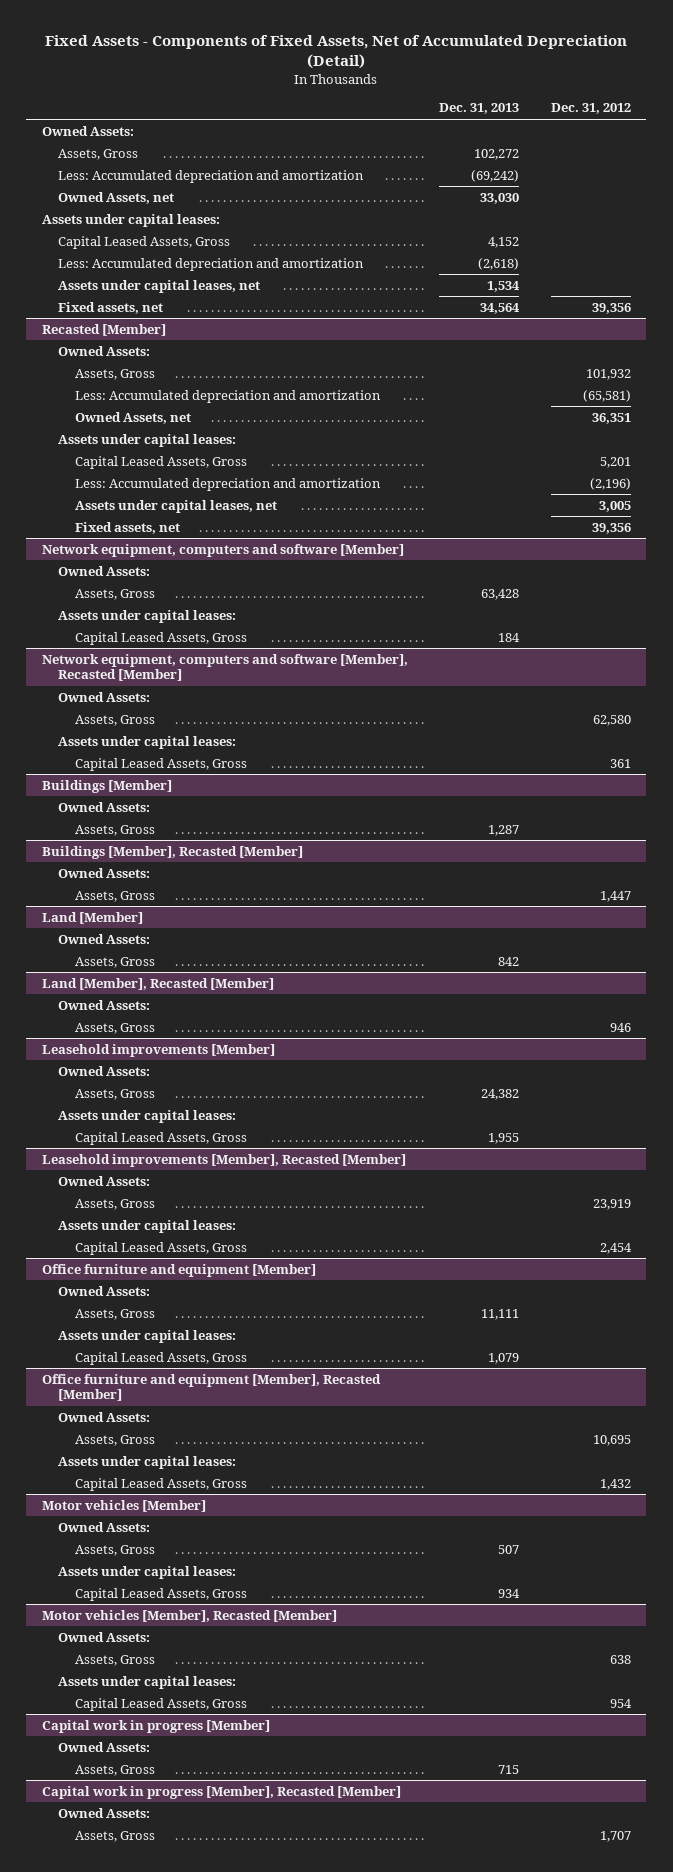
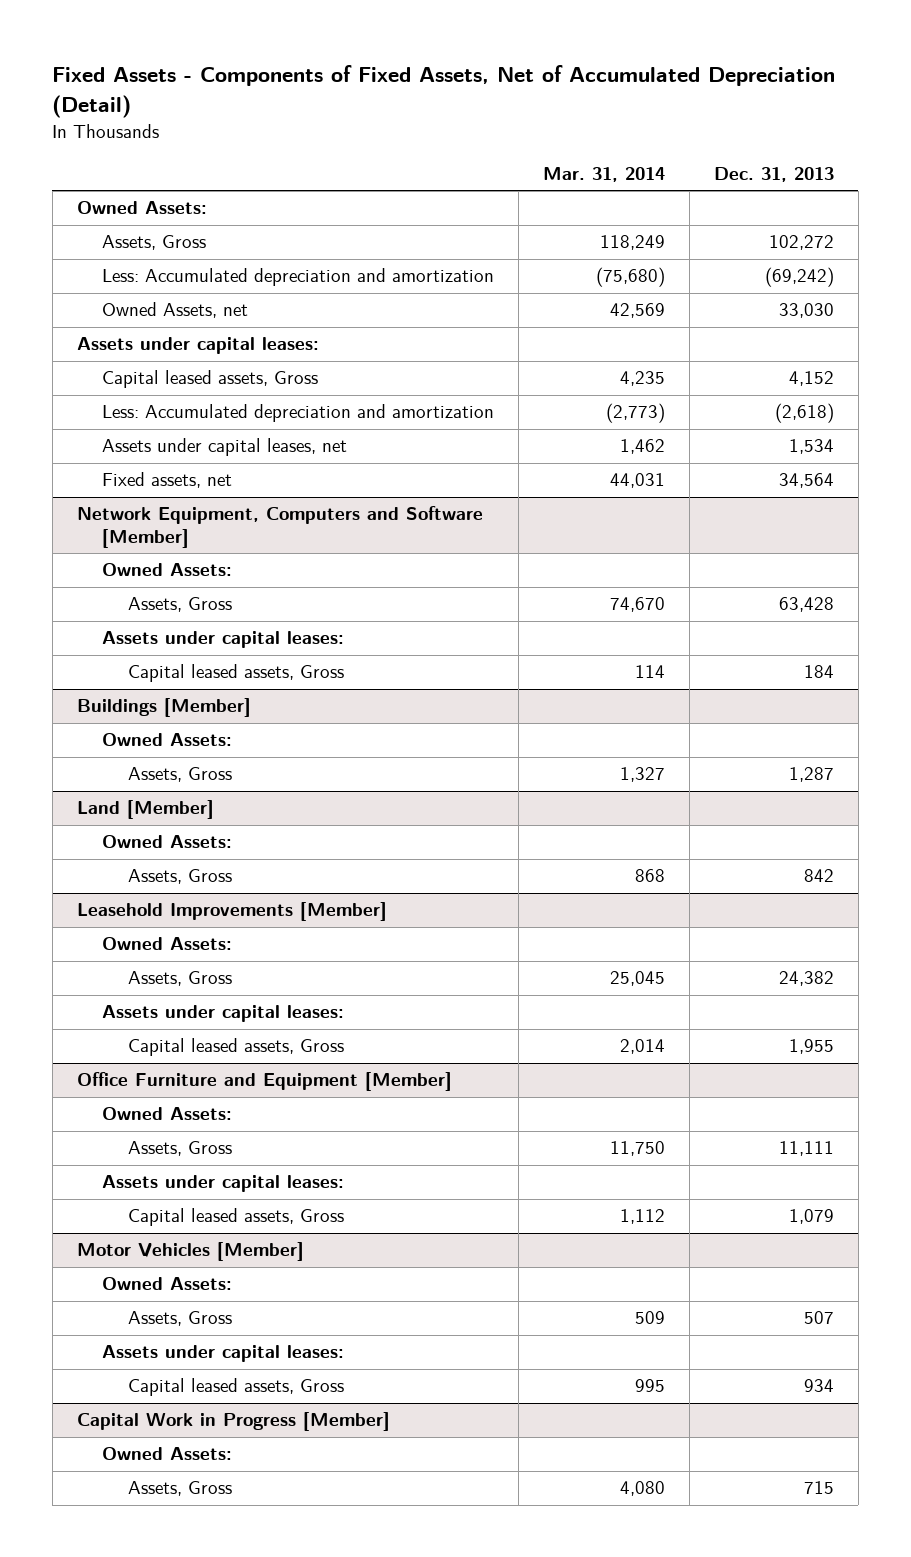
- | Dec. 31, 2013 | Dec. 31, 2012
+ | Mar. 31, 2014 | Dec. 31, 2013
- Capital Leased Assets, Gross | 4,152 |
+ Capital leased assets, Gross | 4,235 | 4,152
- Recasted [Member]
- Owned Assets:
- Assets, Gross | | 101,932
- Less: Accumulated depreciation and amortization | | (65,581)
- Owned Assets, net | | 36,351
- Assets under capital leases:
- Capital Leased Assets, Gross | | 5,201
- Less: Accumulated depreciation and amortization | | (2,196)
- Assets under capital leases, net | | 3,005
- Fixed assets, net | | 39,356
- Network equipment, computers and software [Member]
+ Network Equipment, Computers and Software [Member]
- Capital Leased Assets, Gross | 184 |
- Network equipment, computers and software [Member], Recasted [Member]
- Owned Assets:
- Assets, Gross | | 62,580
- Assets under capital leases:
- Capital Leased Assets, Gross | | 361
+ Capital leased assets, Gross | 114 | 184
- Buildings [Member], Recasted [Member]
- Owned Assets:
- Assets, Gross | | 1,447
- Land [Member], Recasted [Member]
- Owned Assets:
- Assets, Gross | | 946
- Leasehold improvements [Member]
+ Leasehold Improvements [Member]
- Capital Leased Assets, Gross | 1,955 |
- Leasehold improvements [Member], Recasted [Member]
- Owned Assets:
- Assets, Gross | | 23,919
- Assets under capital leases:
- Capital Leased Assets, Gross | | 2,454
- Office furniture and equipment [Member]
+ Capital leased assets, Gross | 2,014 | 1,955
+ Office Furniture and Equipment [Member]
- Capital Leased Assets, Gross | 1,079 |
- Office furniture and equipment [Member], Recasted [Member]
- Owned Assets:
- Assets, Gross | | 10,695
- Assets under capital leases:
- Capital Leased Assets, Gross | | 1,432
- Motor vehicles [Member]
+ Capital leased assets, Gross | 1,112 | 1,079
+ Motor Vehicles [Member]
- Capital Leased Assets, Gross | 934 |
- Motor vehicles [Member], Recasted [Member]
- Owned Assets:
- Assets, Gross | | 638
- Assets under capital leases:
- Capital Leased Assets, Gross | | 954
- Capital work in progress [Member]
+ Capital leased assets, Gross | 995 | 934
+ Capital Work in Progress [Member]
- Capital work in progress [Member], Recasted [Member]
- Owned Assets:
- Assets, Gross | | 1,707

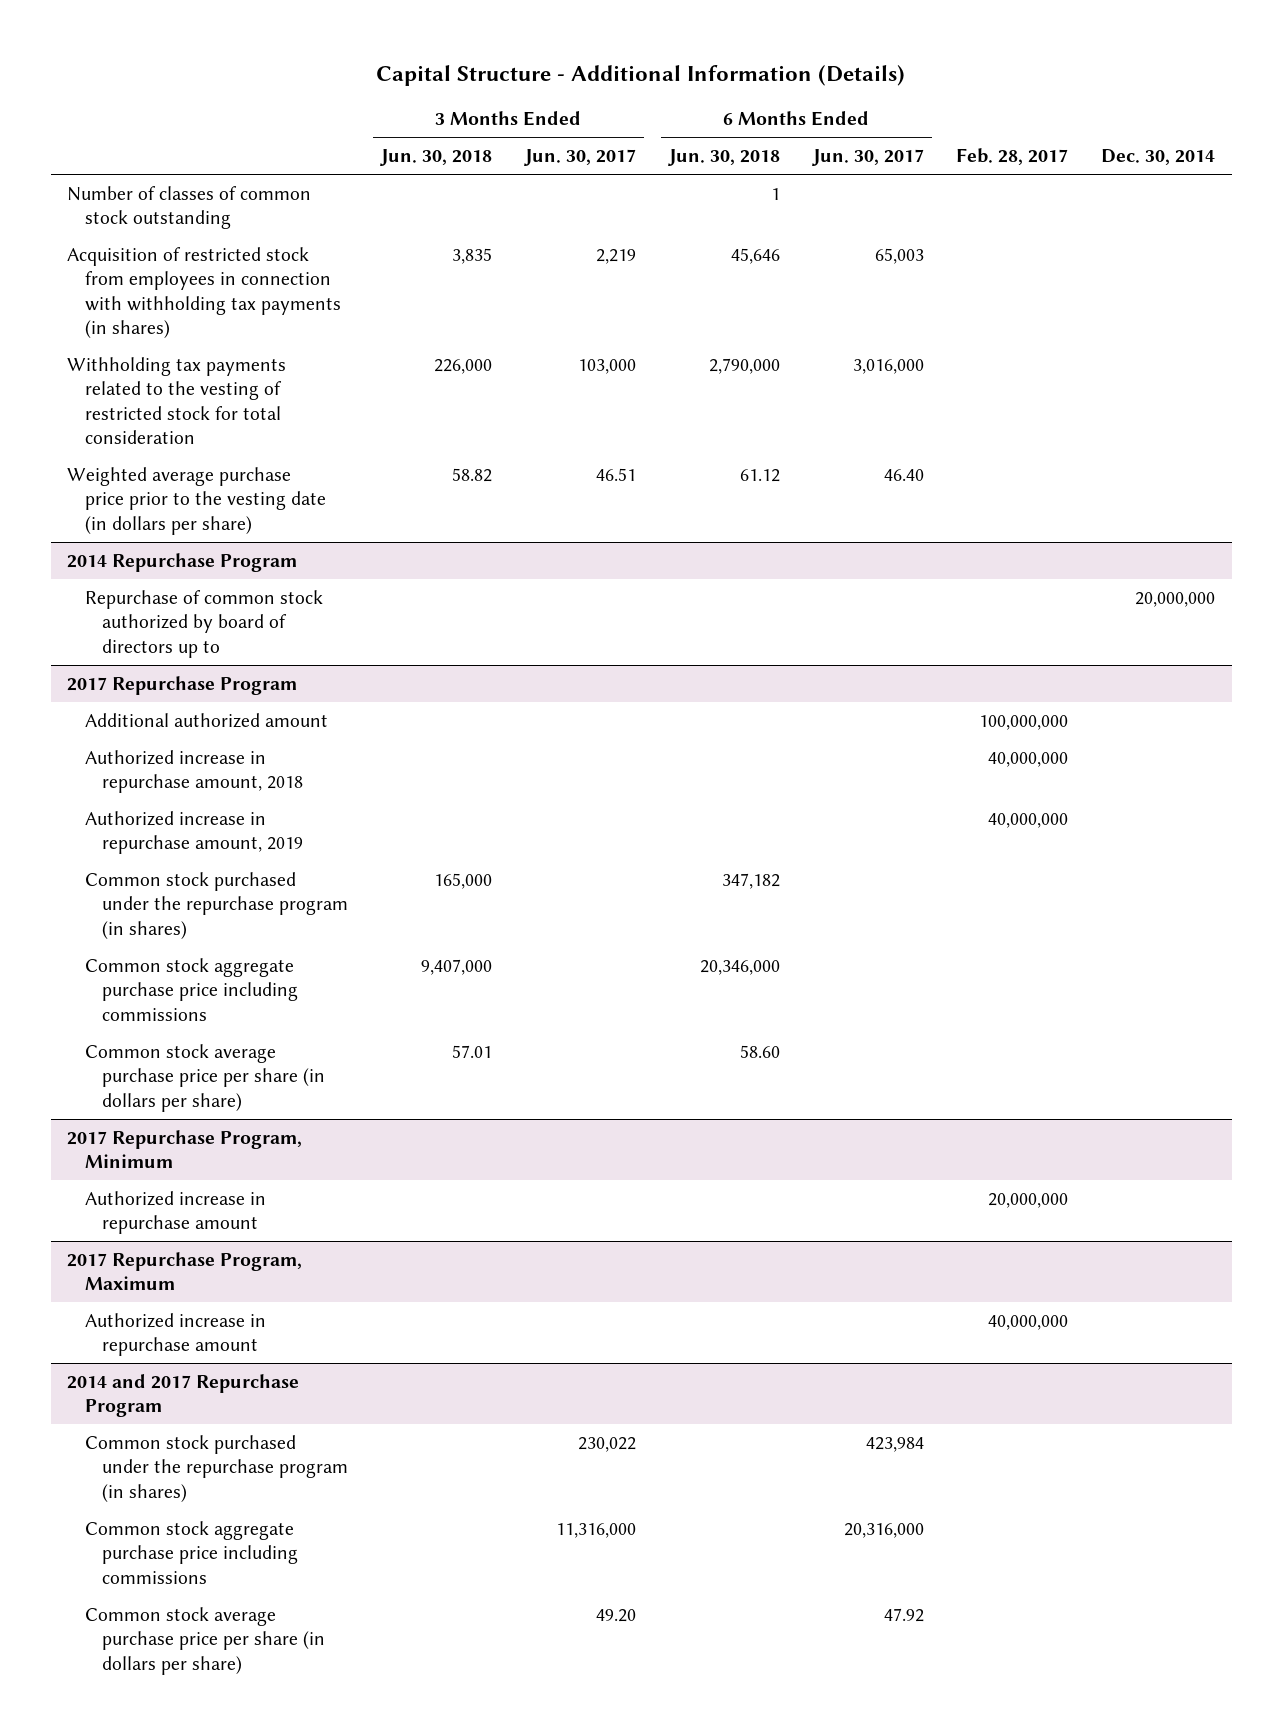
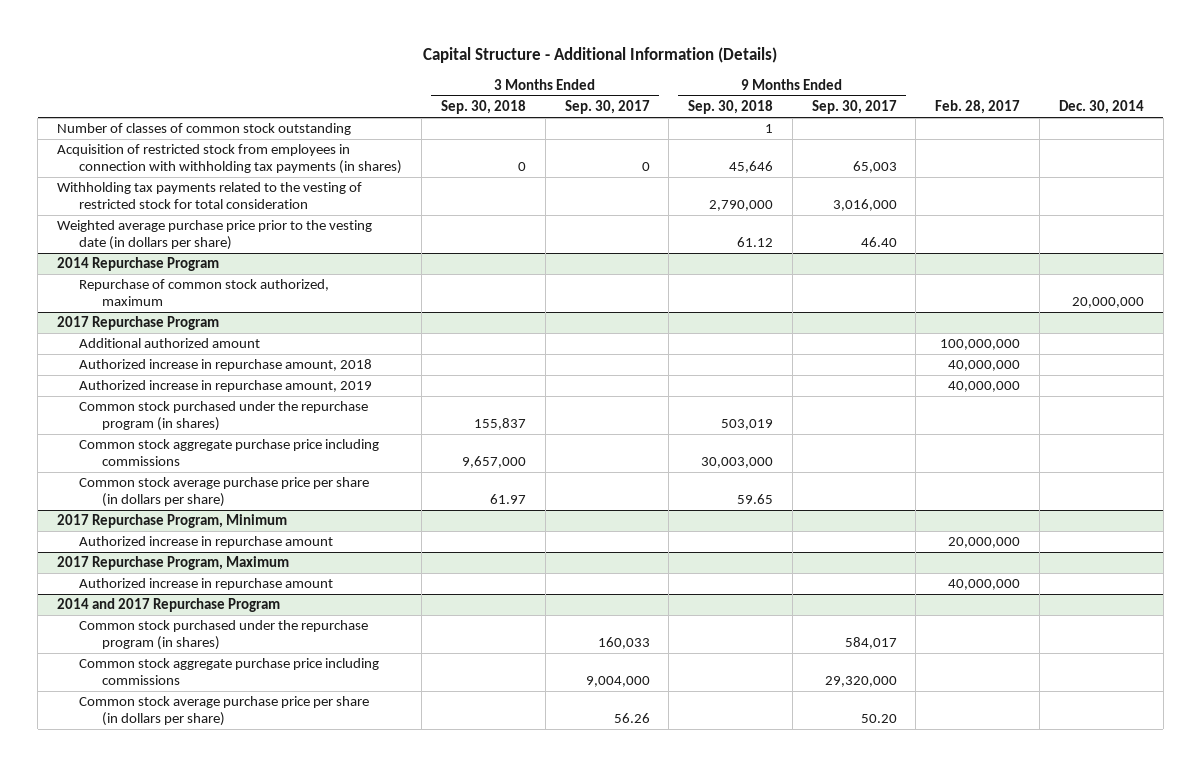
- | 3 Months Ended Jun. 30, 2018 | 3 Months Ended Jun. 30, 2017 | 6 Months Ended Jun. 30, 2018 | 6 Months Ended Jun. 30, 2017 | Feb. 28, 2017 | Dec. 30, 2014
+ | 3 Months Ended Sep. 30, 2018 | 3 Months Ended Sep. 30, 2017 | 9 Months Ended Sep. 30, 2018 | 9 Months Ended Sep. 30, 2017 | Feb. 28, 2017 | Dec. 30, 2014
@ 2014 Repurchase Program
- Repurchase of common stock authorized by board of directors up to | | | | | | 20,000,000
+ Repurchase of common stock authorized, maximum | | | | | | 20,000,000

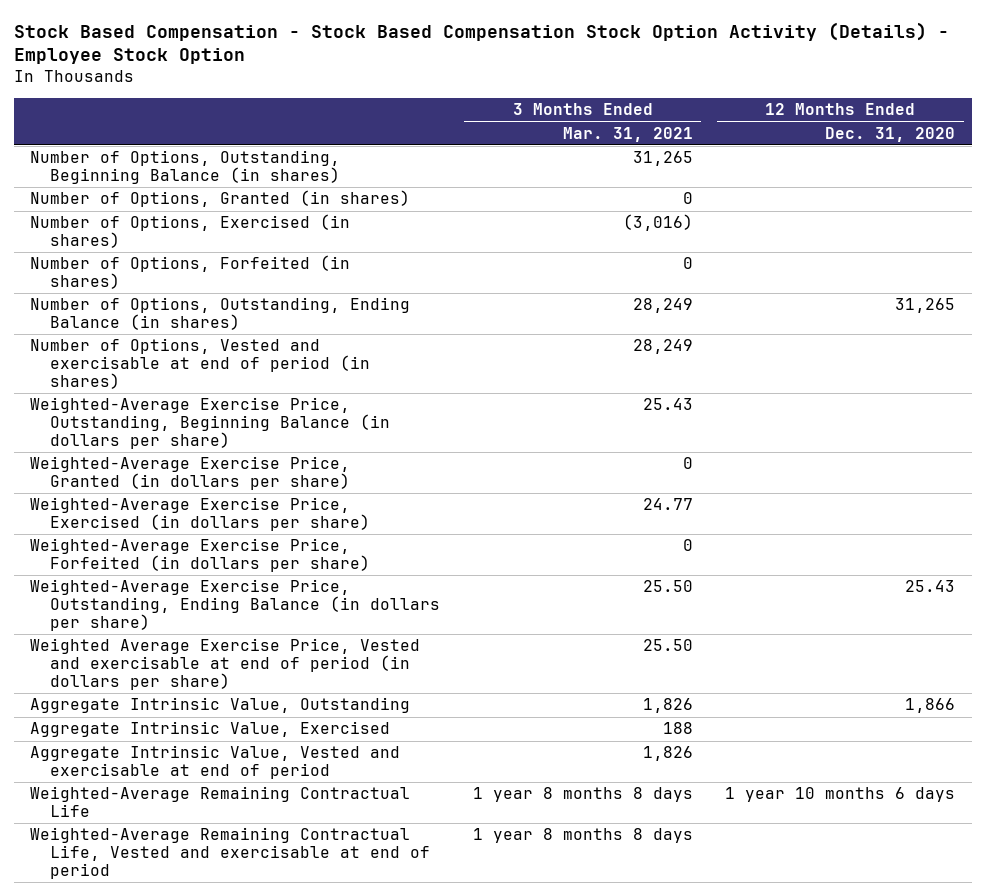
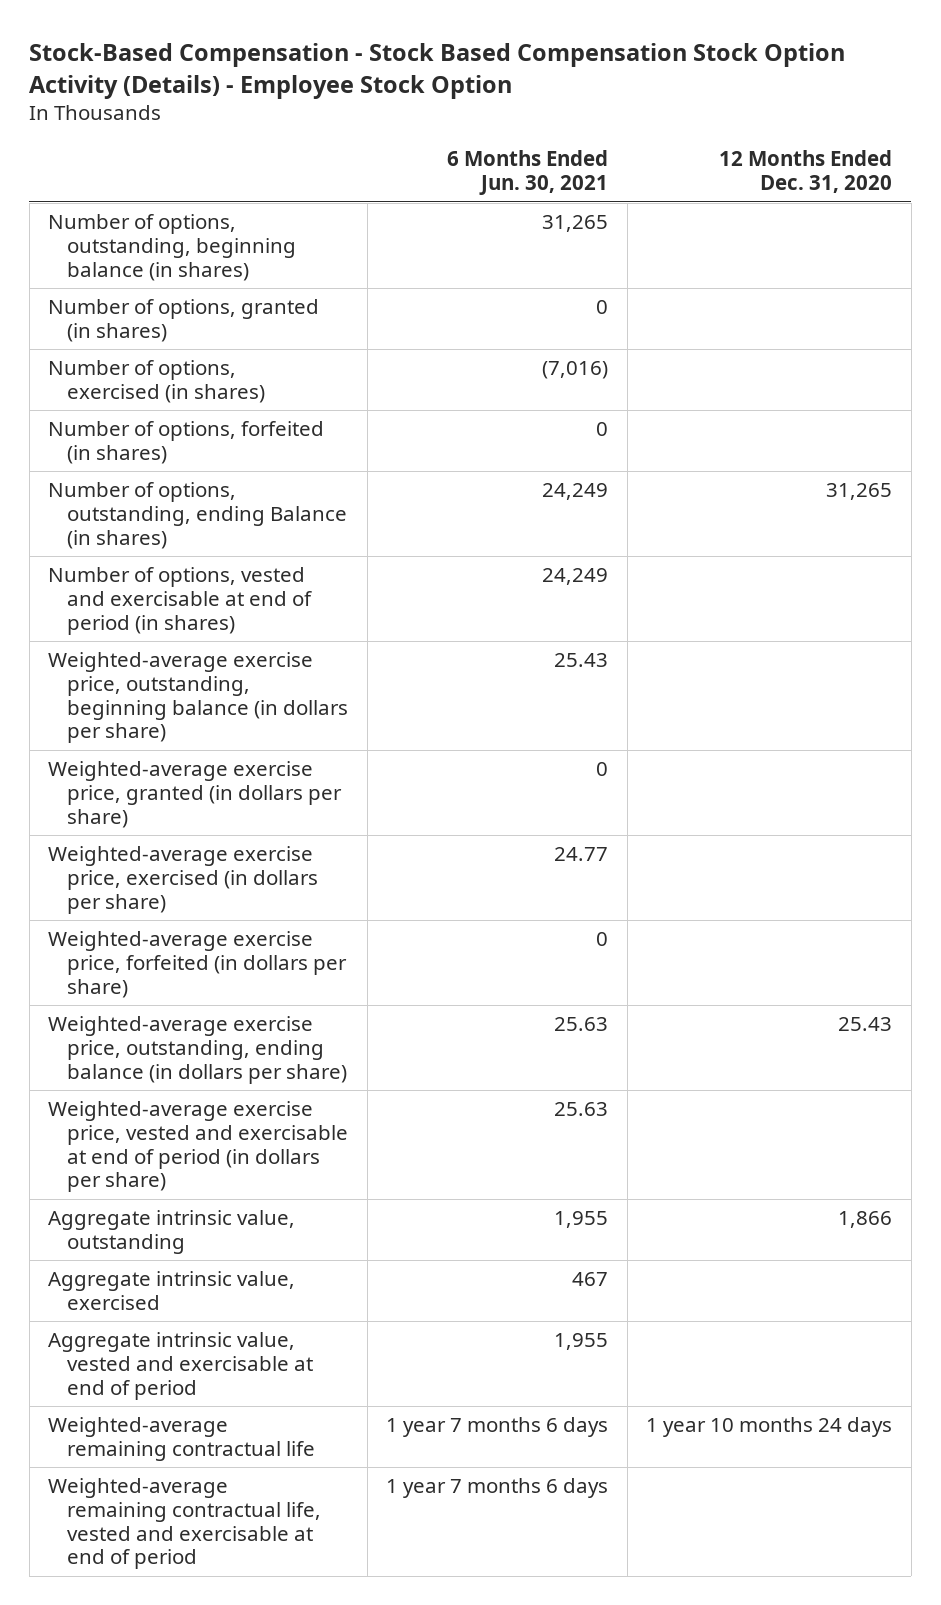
- Stock Based Compensation - Stock Based Compensation Stock Option Activity (Details) - Employee Stock Option
+ Stock-Based Compensation - Stock Based Compensation Stock Option Activity (Details) - Employee Stock Option
- | 3 Months Ended Mar. 31, 2021 | 12 Months Ended Dec. 31, 2020
+ | 6 Months Ended Jun. 30, 2021 | 12 Months Ended Dec. 31, 2020
- Number of Options, Outstanding, Beginning Balance (in shares) | 31,265 |
- Number of Options, Granted (in shares) | 0 |
- Number of Options, Exercised (in shares) | (3,016) |
- Number of Options, Forfeited (in shares) | 0 |
- Number of Options, Outstanding, Ending Balance (in shares) | 28,249 | 31,265
- Number of Options, Vested and exercisable at end of period (in shares) | 28,249 |
- Weighted-Average Exercise Price, Outstanding, Beginning Balance (in dollars per share) | 25.43 |
- Weighted-Average Exercise Price, Granted (in dollars per share) | 0 |
- Weighted-Average Exercise Price, Exercised (in dollars per share) | 24.77 |
- Weighted-Average Exercise Price, Forfeited (in dollars per share) | 0 |
- Weighted-Average Exercise Price, Outstanding, Ending Balance (in dollars per share) | 25.50 | 25.43
- Weighted Average Exercise Price, Vested and exercisable at end of period (in dollars per share) | 25.50 |
- Aggregate Intrinsic Value, Outstanding | 1,826 | 1,866
- Aggregate Intrinsic Value, Exercised | 188 |
- Aggregate Intrinsic Value, Vested and exercisable at end of period | 1,826 |
- Weighted-Average Remaining Contractual Life | 1 year 8 months 8 days | 1 year 10 months 6 days
- Weighted-Average Remaining Contractual Life, Vested and exercisable at end of period | 1 year 8 months 8 days |
+ Number of options, outstanding, beginning balance (in shares) | 31,265 |
+ Number of options, granted (in shares) | 0 |
+ Number of options, exercised (in shares) | (7,016) |
+ Number of options, forfeited (in shares) | 0 |
+ Number of options, outstanding, ending Balance (in shares) | 24,249 | 31,265
+ Number of options, vested and exercisable at end of period (in shares) | 24,249 |
+ Weighted-average exercise price, outstanding, beginning balance (in dollars per share) | 25.43 |
+ Weighted-average exercise price, granted (in dollars per share) | 0 |
+ Weighted-average exercise price, exercised (in dollars per share) | 24.77 |
+ Weighted-average exercise price, forfeited (in dollars per share) | 0 |
+ Weighted-average exercise price, outstanding, ending balance (in dollars per share) | 25.63 | 25.43
+ Weighted-average exercise price, vested and exercisable at end of period (in dollars per share) | 25.63 |
+ Aggregate intrinsic value, outstanding | 1,955 | 1,866
+ Aggregate intrinsic value, exercised | 467 |
+ Aggregate intrinsic value, vested and exercisable at end of period | 1,955 |
+ Weighted-average remaining contractual life | 1 year 7 months 6 days | 1 year 10 months 24 days
+ Weighted-average remaining contractual life, vested and exercisable at end of period | 1 year 7 months 6 days |

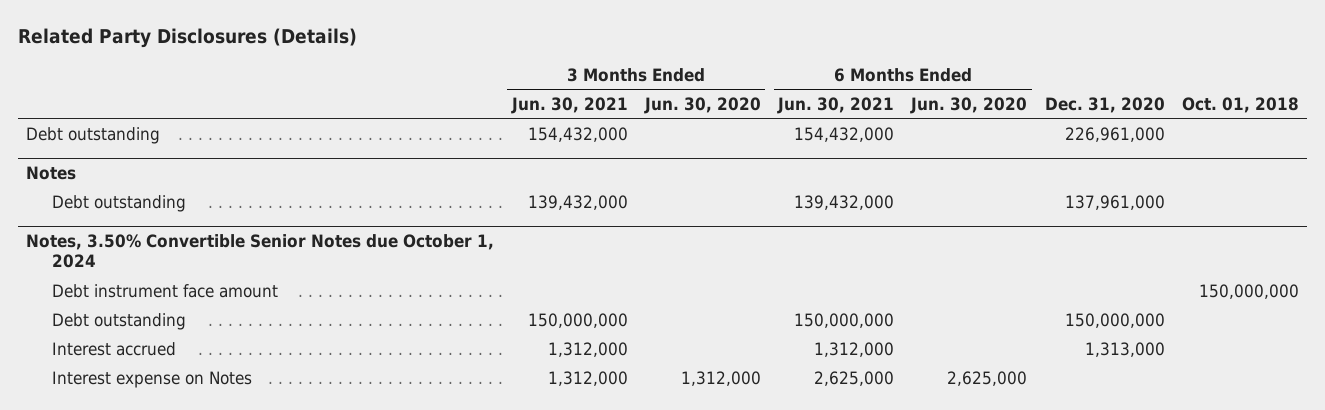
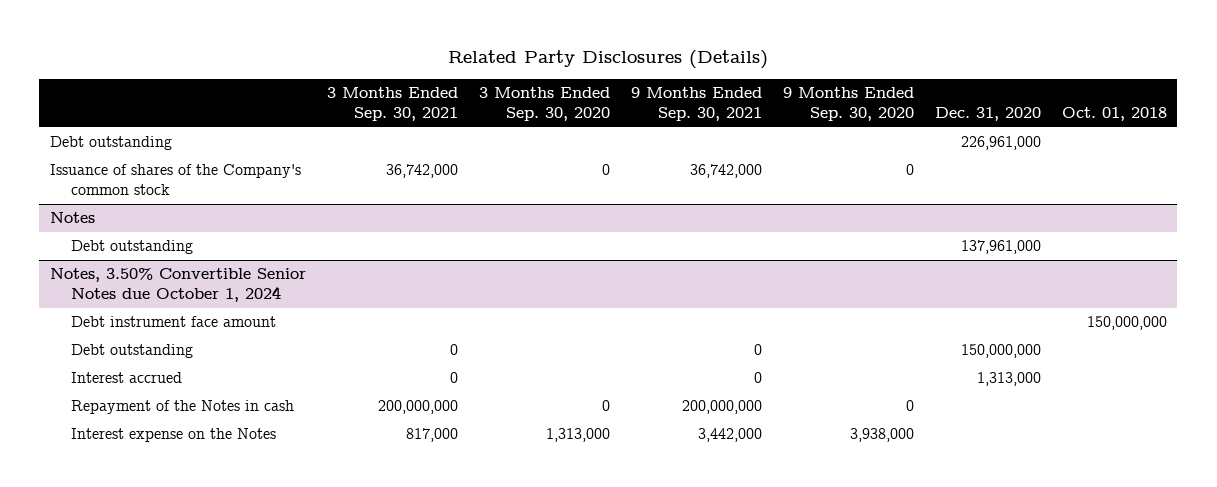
- | 3 Months Ended Jun. 30, 2021 | 3 Months Ended Jun. 30, 2020 | 6 Months Ended Jun. 30, 2021 | 6 Months Ended Jun. 30, 2020 | Dec. 31, 2020 | Oct. 01, 2018
+ | 3 Months Ended Sep. 30, 2021 | 3 Months Ended Sep. 30, 2020 | 9 Months Ended Sep. 30, 2021 | 9 Months Ended Sep. 30, 2020 | Dec. 31, 2020 | Oct. 01, 2018
+ Issuance of shares of the Company's common stock | 36,742,000 | 0 | 36,742,000 | 0 | |
@ Notes, 3.50% Convertible Senior Notes due October 1, 2024
- Interest expense on Notes | 1,312,000 | 1,312,000 | 2,625,000 | 2,625,000 | |
+ Repayment of the Notes in cash | 200,000,000 | 0 | 200,000,000 | 0 | |
+ Interest expense on the Notes | 817,000 | 1,313,000 | 3,442,000 | 3,938,000 | |

